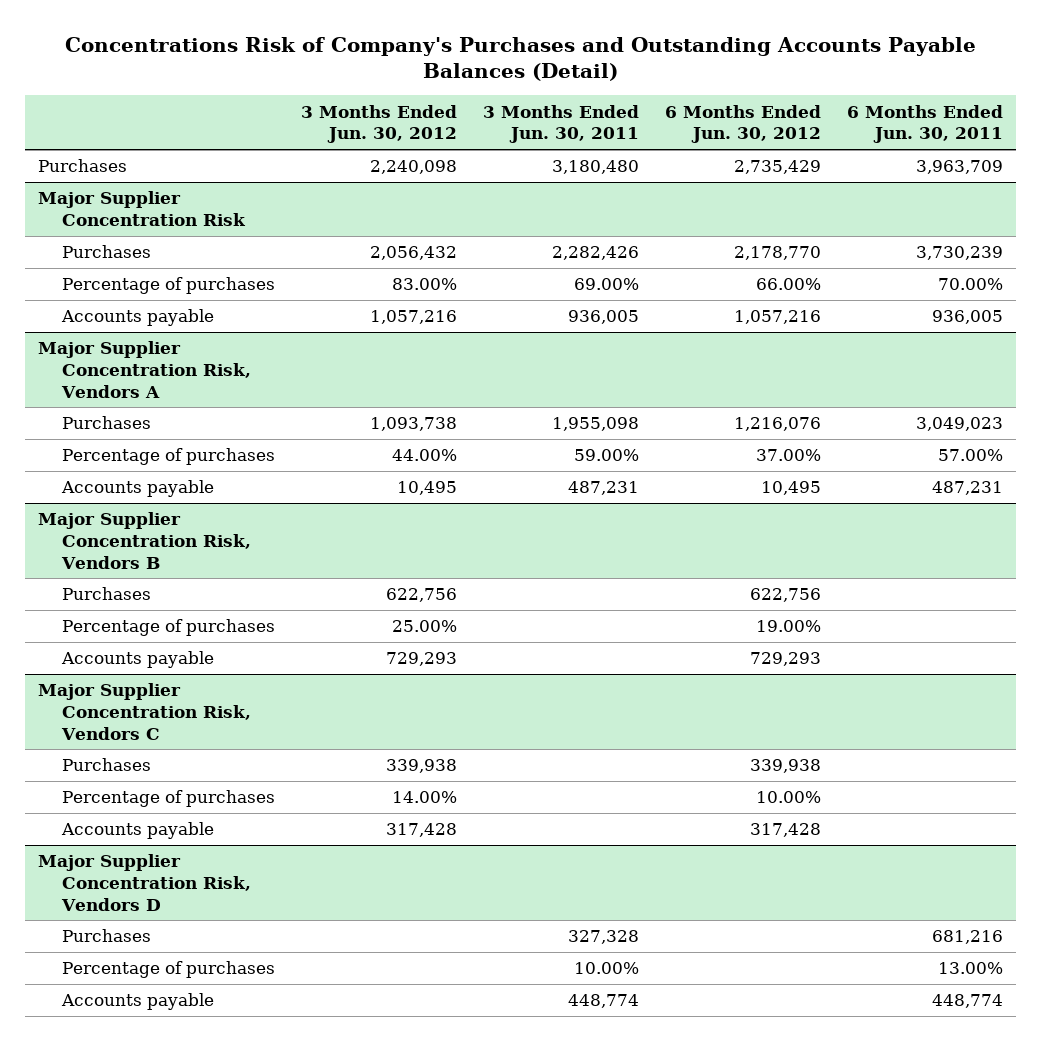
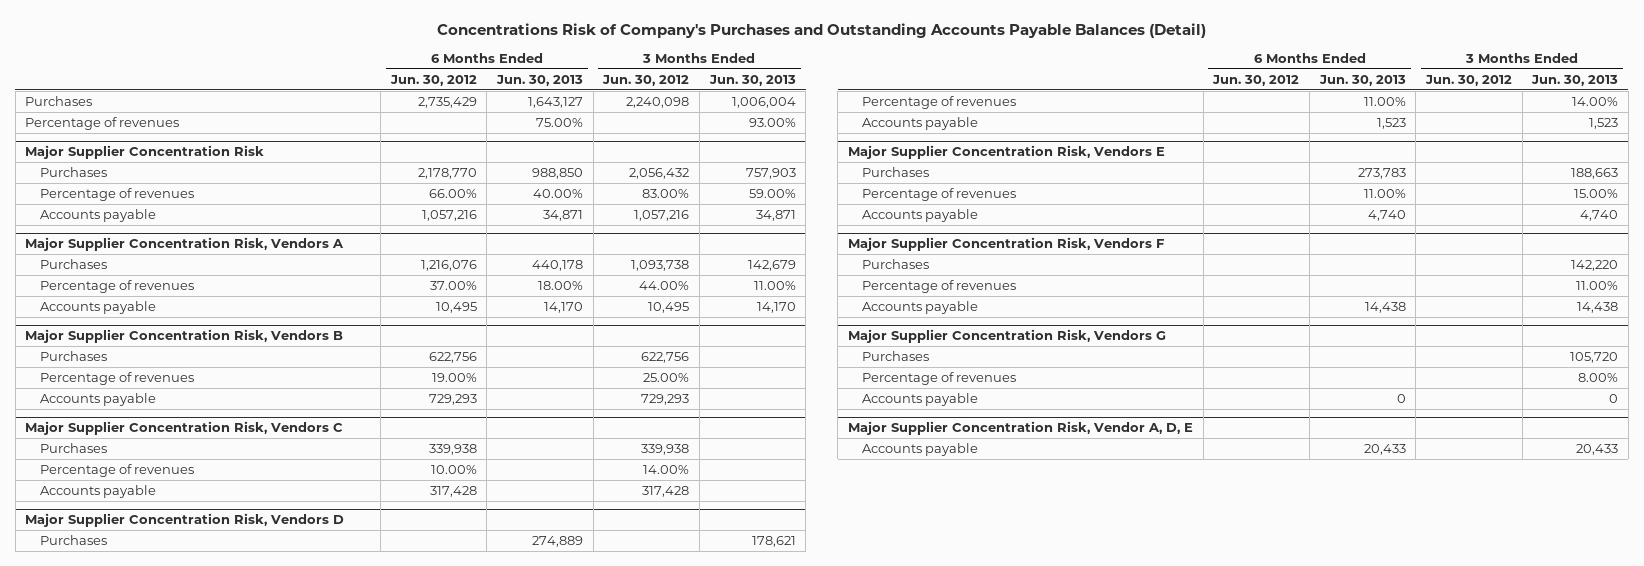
- | 3 Months Ended Jun. 30, 2012 | 3 Months Ended Jun. 30, 2011 | 6 Months Ended Jun. 30, 2012 | 6 Months Ended Jun. 30, 2011
+ | 6 Months Ended Jun. 30, 2012 | 6 Months Ended Jun. 30, 2013 | 3 Months Ended Jun. 30, 2012 | 3 Months Ended Jun. 30, 2013
+ Percentage of revenues | | 75.00% | | 93.00%
@ Major Supplier Concentration Risk
- Percentage of purchases | 83.00% | 69.00% | 66.00% | 70.00%
+ Percentage of revenues | 66.00% | 40.00% | 83.00% | 59.00%
@ Major Supplier Concentration Risk, Vendors A
- Percentage of purchases | 44.00% | 59.00% | 37.00% | 57.00%
+ Percentage of revenues | 37.00% | 18.00% | 44.00% | 11.00%
@ Major Supplier Concentration Risk, Vendors B
- Percentage of purchases | 25.00% | | 19.00% |
+ Percentage of revenues | 19.00% | | 25.00% |
@ Major Supplier Concentration Risk, Vendors C
- Percentage of purchases | 14.00% | | 10.00% |
+ Percentage of revenues | 10.00% | | 14.00% |
@ Major Supplier Concentration Risk, Vendors D
- Percentage of purchases | | 10.00% | | 13.00%
+ Percentage of revenues | | 11.00% | | 14.00%
+ Major Supplier Concentration Risk, Vendors E
+ Purchases | | 273,783 | | 188,663
+ Percentage of revenues | | 11.00% | | 15.00%
+ Accounts payable | | 4,740 | | 4,740
+ Major Supplier Concentration Risk, Vendors F
+ Purchases | | | | 142,220
+ Percentage of revenues | | | | 11.00%
+ Accounts payable | | 14,438 | | 14,438
+ Major Supplier Concentration Risk, Vendors G
+ Purchases | | | | 105,720
+ Percentage of revenues | | | | 8.00%
+ Accounts payable | | 0 | | 0
+ Major Supplier Concentration Risk, Vendor A, D, E
+ Accounts payable | | 20,433 | | 20,433

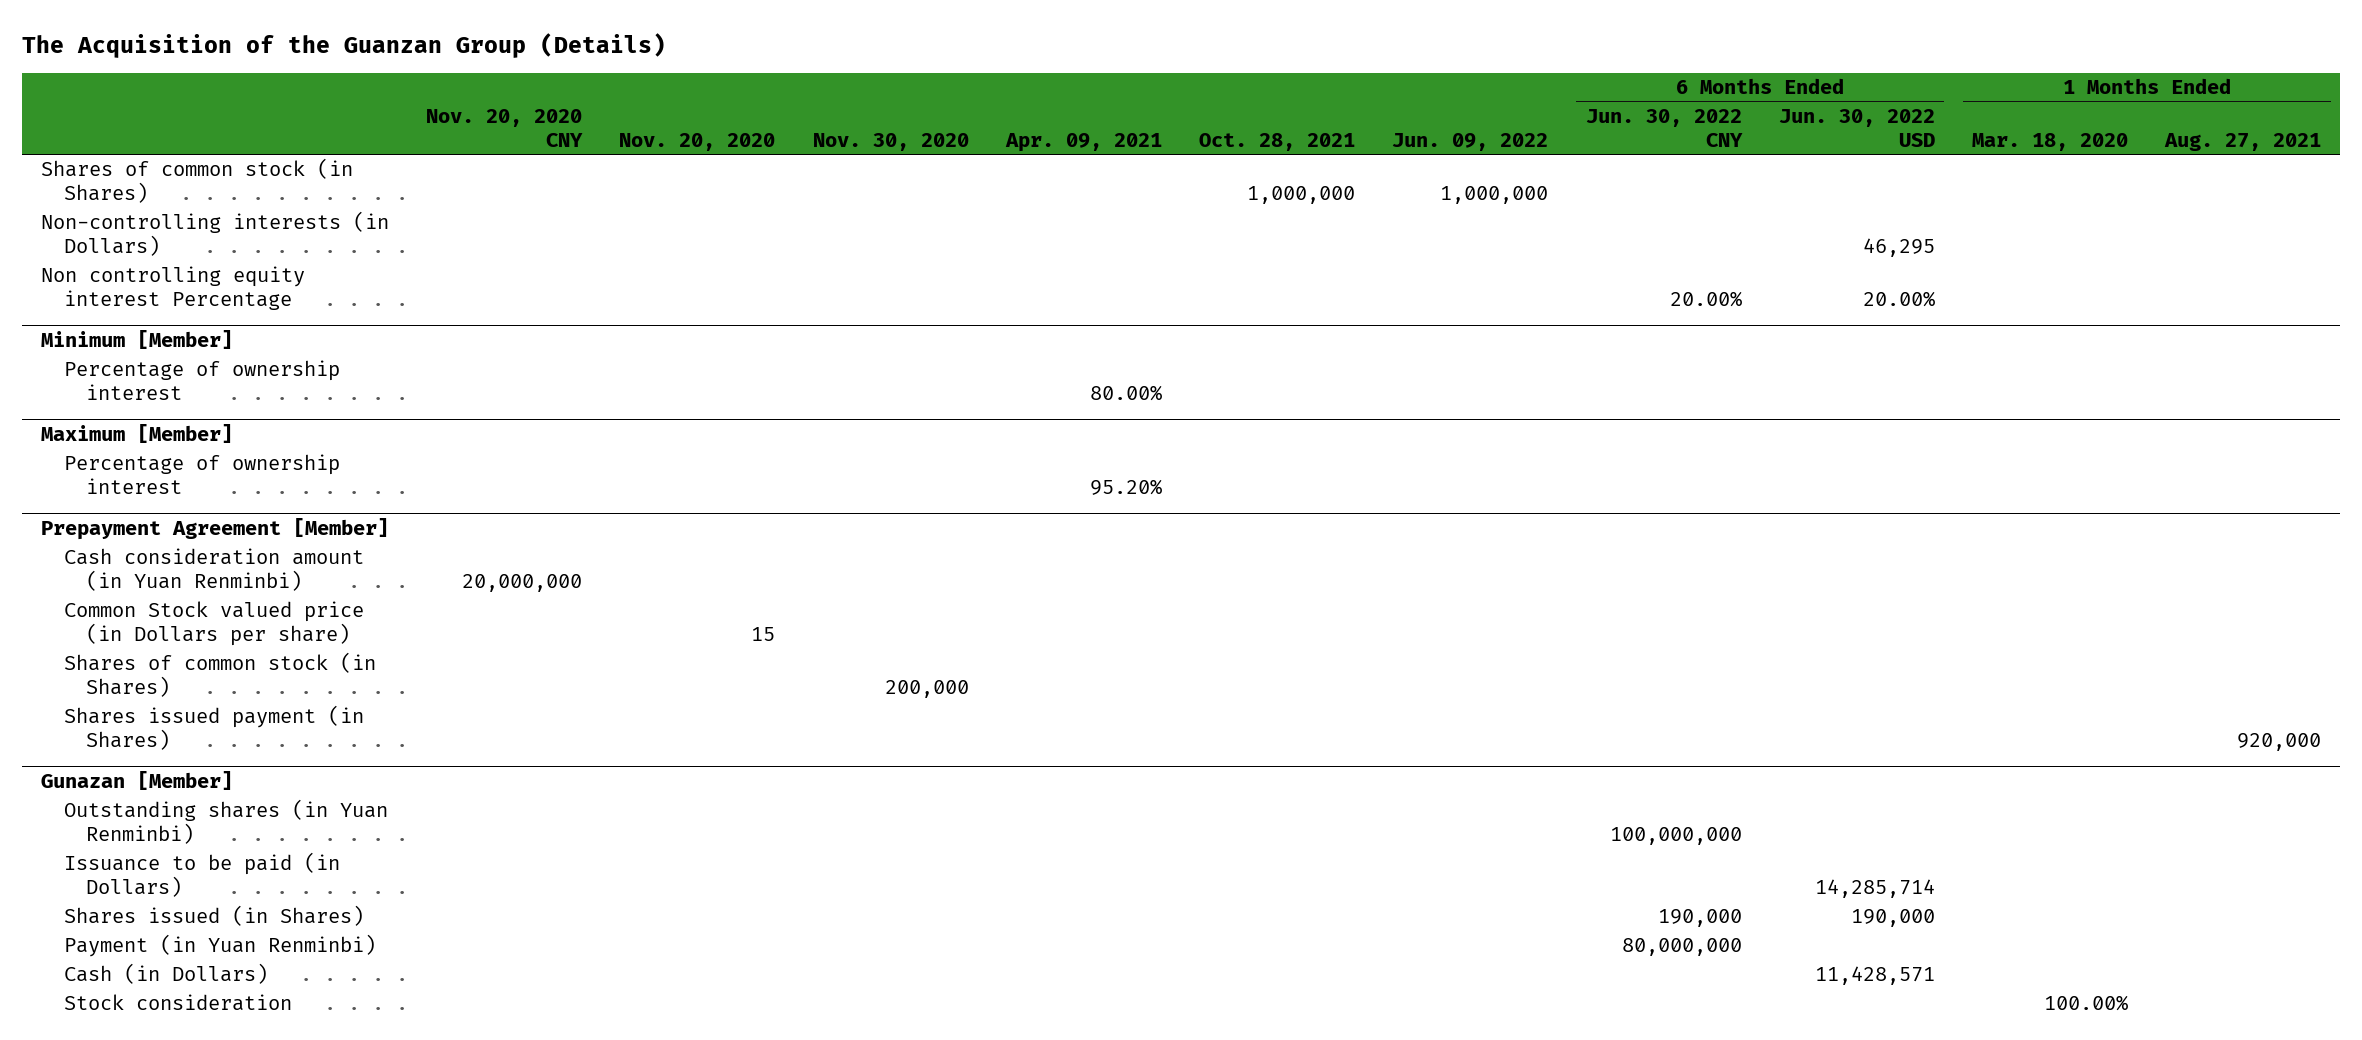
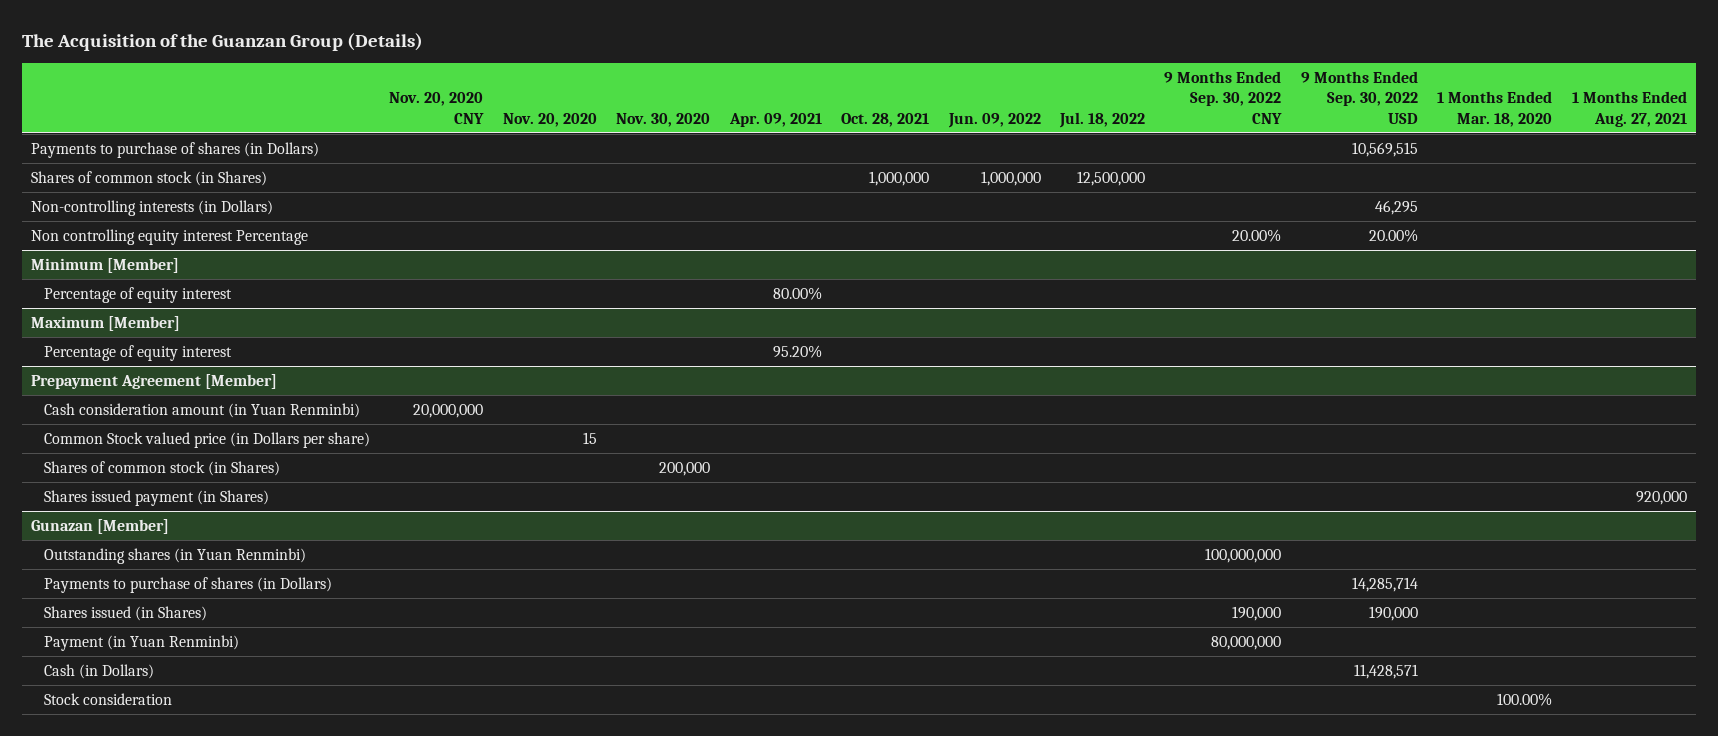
- | Nov. 20, 2020 CNY | Nov. 20, 2020 | Nov. 30, 2020 | Apr. 09, 2021 | Oct. 28, 2021 | Jun. 09, 2022 | 6 Months Ended Jun. 30, 2022 CNY | 6 Months Ended Jun. 30, 2022 USD | 1 Months Ended Mar. 18, 2020 | 1 Months Ended Aug. 27, 2021
+ | Nov. 20, 2020 CNY | Nov. 20, 2020 | Nov. 30, 2020 | Apr. 09, 2021 | Oct. 28, 2021 | Jun. 09, 2022 | Jul. 18, 2022 | 9 Months Ended Sep. 30, 2022 CNY | 9 Months Ended Sep. 30, 2022 USD | 1 Months Ended Mar. 18, 2020 | 1 Months Ended Aug. 27, 2021
+ Payments to purchase of shares (in Dollars) | | | | | | | | | 10,569,515 | |
@ Minimum [Member]
- Percentage of ownership interest | | | | 80.00% | | | | | |
+ Percentage of equity interest | | | | 80.00% | | | | | | |
@ Maximum [Member]
- Percentage of ownership interest | | | | 95.20% | | | | | |
+ Percentage of equity interest | | | | 95.20% | | | | | | |
@ Gunazan [Member]
- Issuance to be paid (in Dollars) | | | | | | | | 14,285,714 | |
+ Payments to purchase of shares (in Dollars) | | | | | | | | | 14,285,714 | |

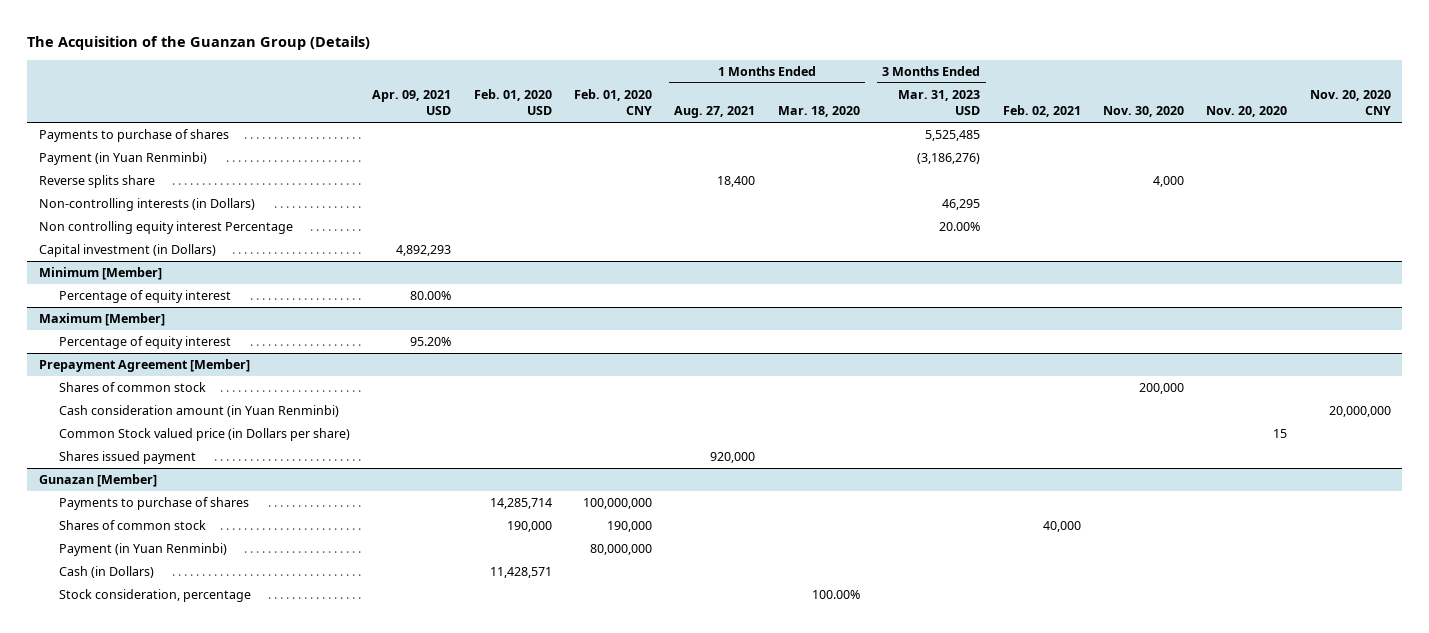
- | Nov. 20, 2020 CNY | Nov. 20, 2020 | Nov. 30, 2020 | Apr. 09, 2021 | Oct. 28, 2021 | Jun. 09, 2022 | Jul. 18, 2022 | 9 Months Ended Sep. 30, 2022 CNY | 9 Months Ended Sep. 30, 2022 USD | 1 Months Ended Mar. 18, 2020 | 1 Months Ended Aug. 27, 2021
+ | Apr. 09, 2021 USD | Feb. 01, 2020 USD | Feb. 01, 2020 CNY | 1 Months Ended Aug. 27, 2021 | 1 Months Ended Mar. 18, 2020 | 3 Months Ended Mar. 31, 2023 USD | Feb. 02, 2021 | Nov. 30, 2020 | Nov. 20, 2020 | Nov. 20, 2020 CNY
- Payments to purchase of shares (in Dollars) | | | | | | | | | 10,569,515 | |
- Shares of common stock (in Shares) | | | | | 1,000,000 | 1,000,000 | 12,500,000 | | | |
+ Payments to purchase of shares | | | | | | 5,525,485 | | | |
+ Payment (in Yuan Renminbi) | | | | | | (3,186,276) | | | |
+ Reverse splits share | | | | 18,400 | | | | 4,000 | |
+ Capital investment (in Dollars) | 4,892,293 | | | | | | | | |
@ Prepayment Agreement [Member]
+ Shares of common stock | | | | | | | | 200,000 | |
- Shares of common stock (in Shares) | | | 200,000 | | | | | | | |
- Shares issued payment (in Shares) | | | | | | | | | | | 920,000
+ Shares issued payment | | | | 920,000 | | | | | |
@ Gunazan [Member]
- Outstanding shares (in Yuan Renminbi) | | | | | | | | 100,000,000 | | |
- Payments to purchase of shares (in Dollars) | | | | | | | | | 14,285,714 | |
- Shares issued (in Shares) | | | | | | | | 190,000 | 190,000 | |
+ Payments to purchase of shares | | 14,285,714 | 100,000,000 | | | | | | |
+ Shares of common stock | | 190,000 | 190,000 | | | | 40,000 | | |
- Stock consideration | | | | | | | | | | 100.00% |
+ Stock consideration, percentage | | | | | 100.00% | | | | |

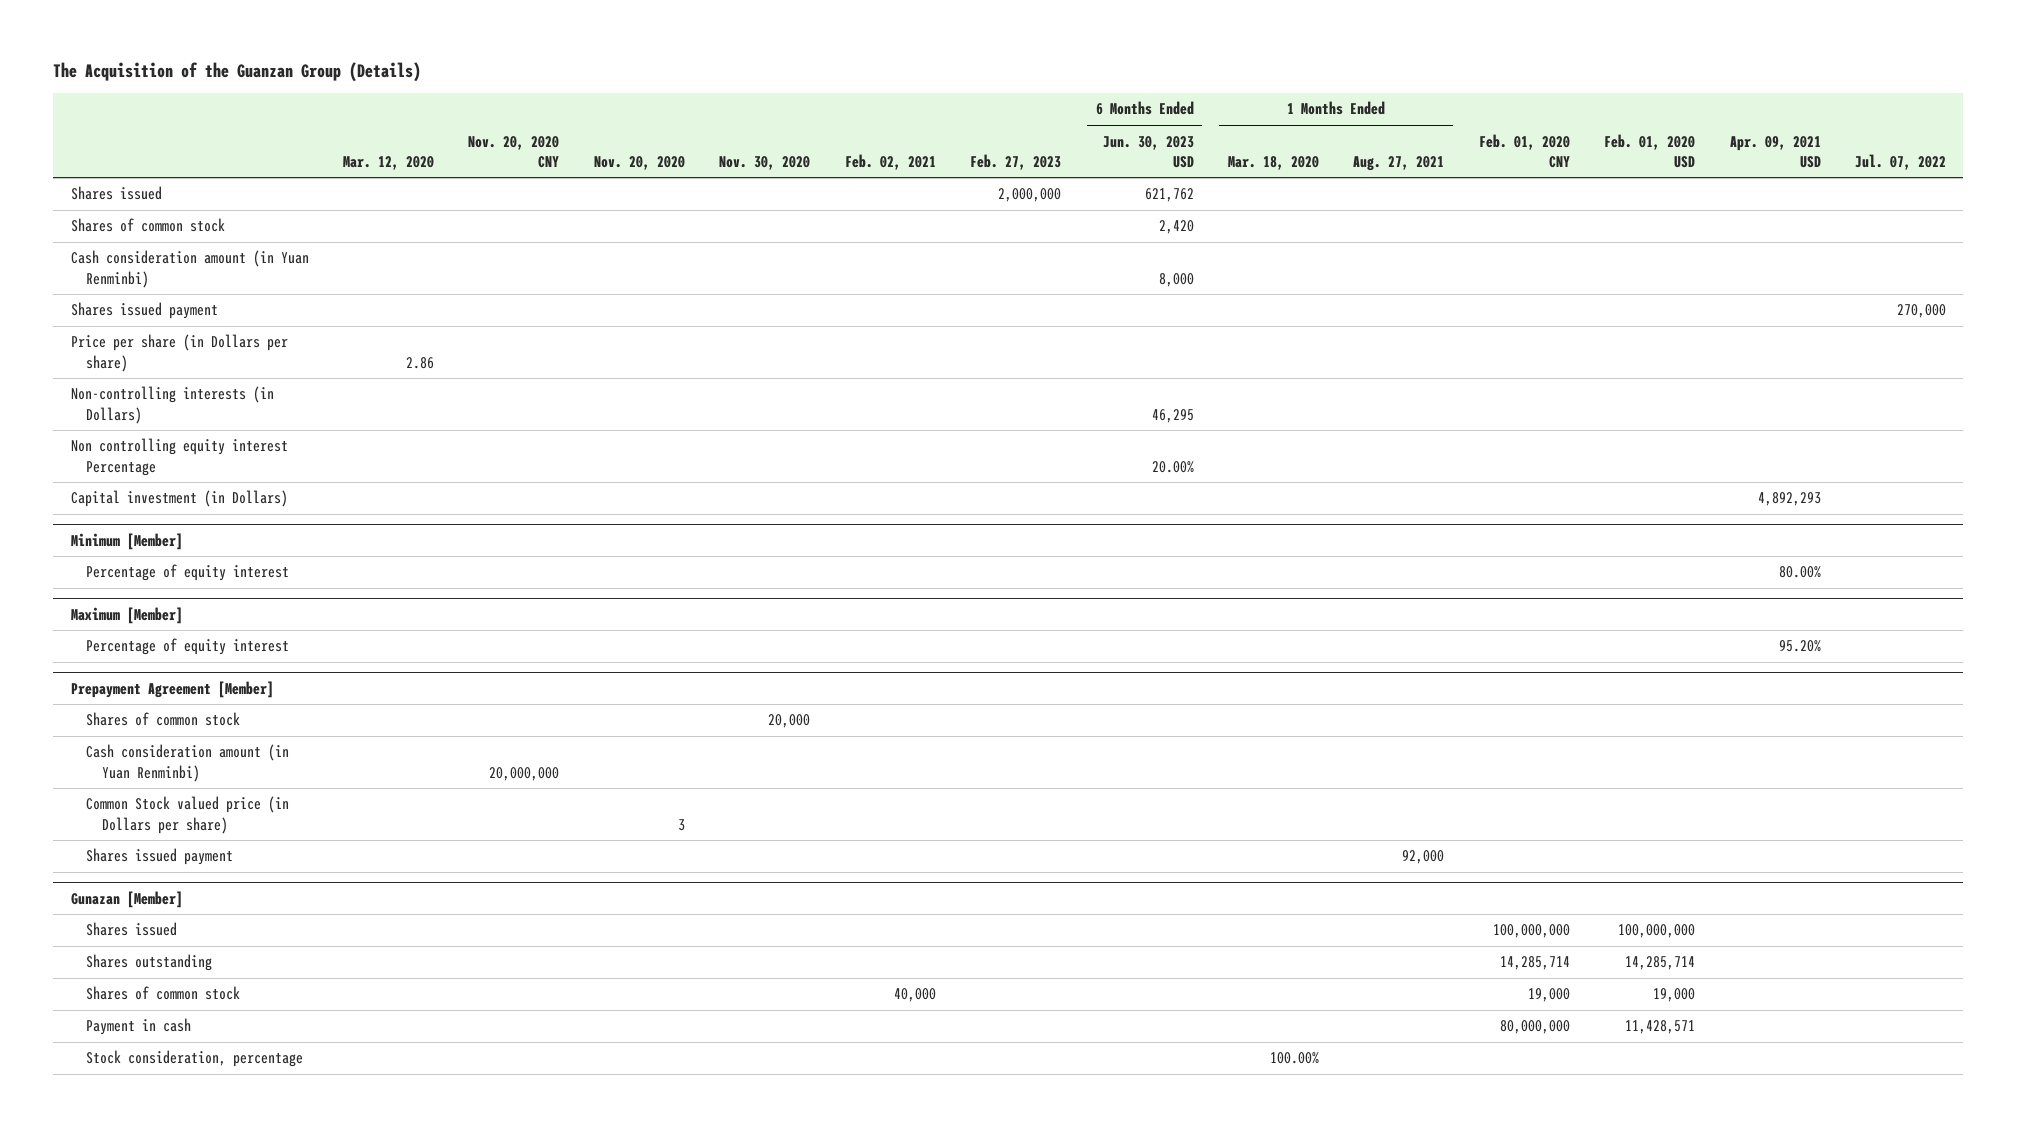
- | Apr. 09, 2021 USD | Feb. 01, 2020 USD | Feb. 01, 2020 CNY | 1 Months Ended Aug. 27, 2021 | 1 Months Ended Mar. 18, 2020 | 3 Months Ended Mar. 31, 2023 USD | Feb. 02, 2021 | Nov. 30, 2020 | Nov. 20, 2020 | Nov. 20, 2020 CNY
+ | Mar. 12, 2020 | Nov. 20, 2020 CNY | Nov. 20, 2020 | Nov. 30, 2020 | Feb. 02, 2021 | Feb. 27, 2023 | 6 Months Ended Jun. 30, 2023 USD | 1 Months Ended Mar. 18, 2020 | 1 Months Ended Aug. 27, 2021 | Feb. 01, 2020 CNY | Feb. 01, 2020 USD | Apr. 09, 2021 USD | Jul. 07, 2022
- Payments to purchase of shares | | | | | | 5,525,485 | | | |
- Payment (in Yuan Renminbi) | | | | | | (3,186,276) | | | |
- Reverse splits share | | | | 18,400 | | | | 4,000 | |
+ Shares issued | | | | | | 2,000,000 | 621,762 | | | | | |
+ Shares of common stock | | | | | | | 2,420 | | | | | |
+ Cash consideration amount (in Yuan Renminbi) | | | | | | | 8,000 | | | | | |
+ Shares issued payment | | | | | | | | | | | | | 270,000
+ Price per share (in Dollars per share) | 2.86 | | | | | | | | | | | |
@ Prepayment Agreement [Member]
- Shares of common stock | | | | | | | | 200,000 | |
+ Shares of common stock | | | | 20,000 | | | | | | | | |
- Common Stock valued price (in Dollars per share) | | | | | | | | | 15 |
- Shares issued payment | | | | 920,000 | | | | | |
+ Common Stock valued price (in Dollars per share) | | | 3 | | | | | | | | | |
+ Shares issued payment | | | | | | | | | 92,000 | | | |
@ Gunazan [Member]
- Payments to purchase of shares | | 14,285,714 | 100,000,000 | | | | | | |
- Shares of common stock | | 190,000 | 190,000 | | | | 40,000 | | |
- Payment (in Yuan Renminbi) | | | 80,000,000 | | | | | | |
- Cash (in Dollars) | | 11,428,571 | | | | | | | |
+ Shares issued | | | | | | | | | | 100,000,000 | 100,000,000 | |
+ Shares outstanding | | | | | | | | | | 14,285,714 | 14,285,714 | |
+ Shares of common stock | | | | | 40,000 | | | | | 19,000 | 19,000 | |
+ Payment in cash | | | | | | | | | | 80,000,000 | 11,428,571 | |

